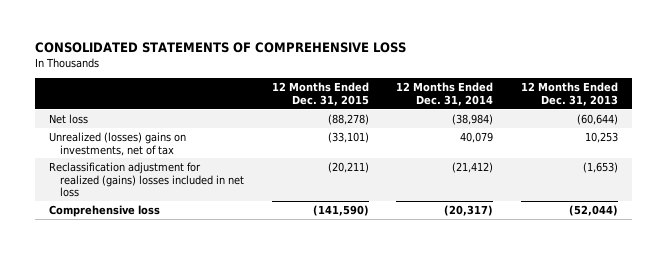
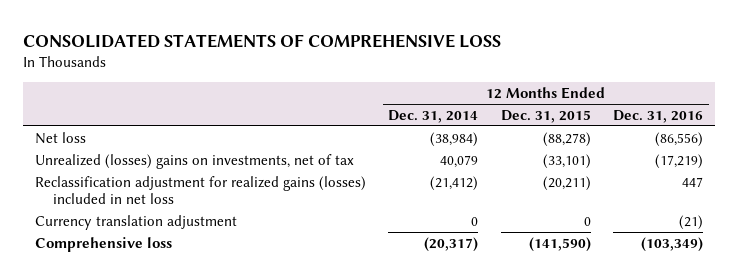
- | 12 Months Ended Dec. 31, 2015 | 12 Months Ended Dec. 31, 2014 | 12 Months Ended Dec. 31, 2013
+ | 12 Months Ended Dec. 31, 2014 | 12 Months Ended Dec. 31, 2015 | 12 Months Ended Dec. 31, 2016
- Reclassification adjustment for realized (gains) losses included in net loss | (20,211) | (21,412) | (1,653)
+ Reclassification adjustment for realized gains (losses) included in net loss | (21,412) | (20,211) | 447
+ Currency translation adjustment | 0 | 0 | (21)

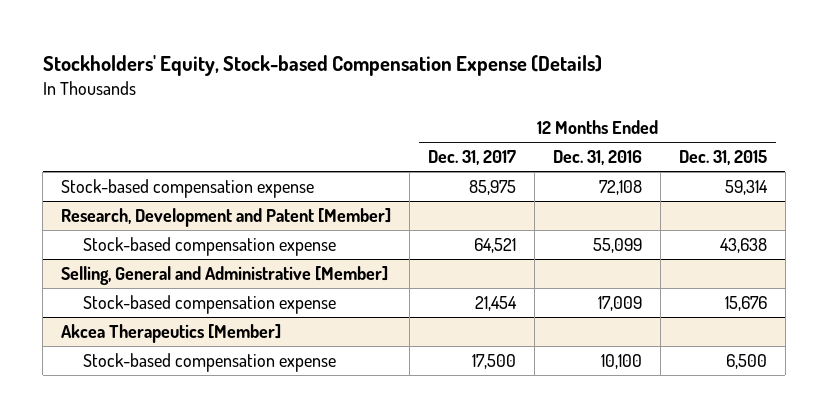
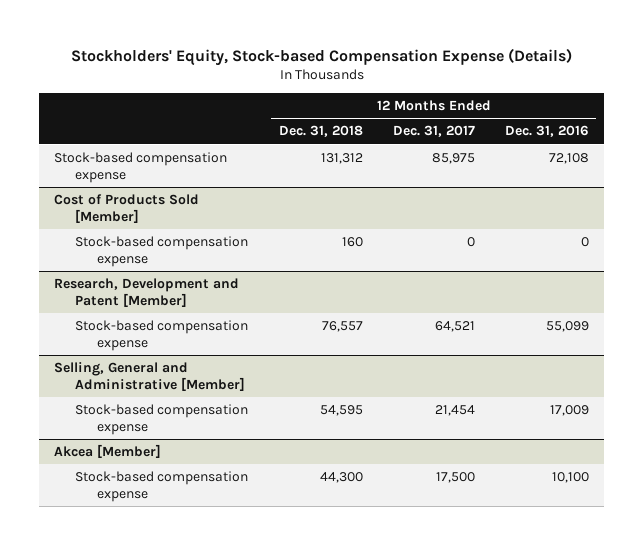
- | 12 Months Ended Dec. 31, 2017 | 12 Months Ended Dec. 31, 2016 | 12 Months Ended Dec. 31, 2015
+ | 12 Months Ended Dec. 31, 2018 | 12 Months Ended Dec. 31, 2017 | 12 Months Ended Dec. 31, 2016
+ Cost of Products Sold [Member]
+ Stock-based compensation expense | 160 | 0 | 0
- Akcea Therapeutics [Member]
+ Akcea [Member]

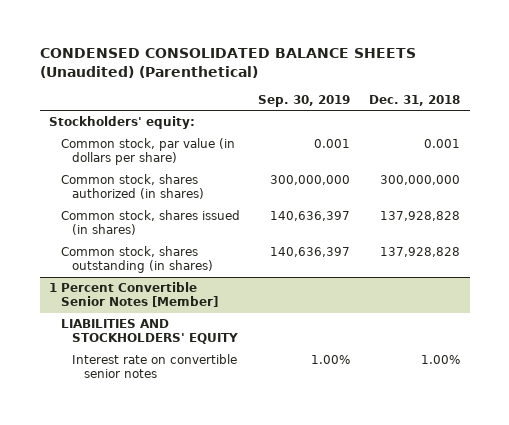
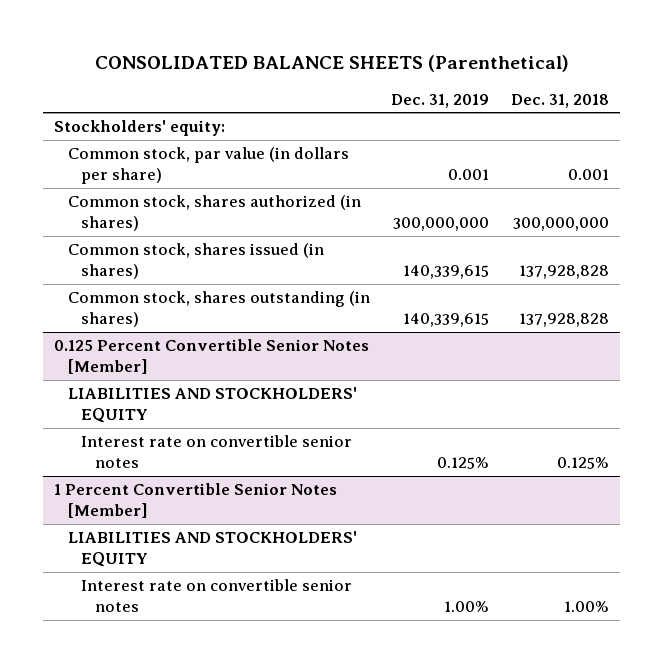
- CONDENSED CONSOLIDATED BALANCE SHEETS (Unaudited) (Parenthetical)
+ CONSOLIDATED BALANCE SHEETS (Parenthetical)
- | Sep. 30, 2019 | Dec. 31, 2018
+ | Dec. 31, 2019 | Dec. 31, 2018
+ 0.125 Percent Convertible Senior Notes [Member]
+ LIABILITIES AND STOCKHOLDERS' EQUITY
+ Interest rate on convertible senior notes | 0.125% | 0.125%

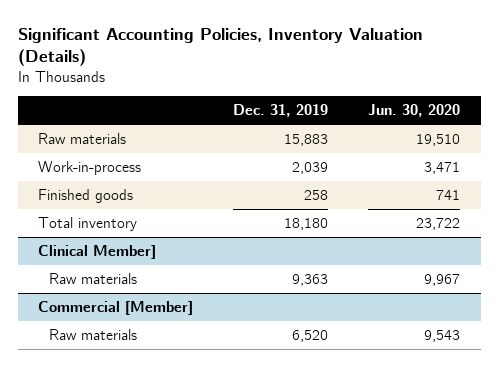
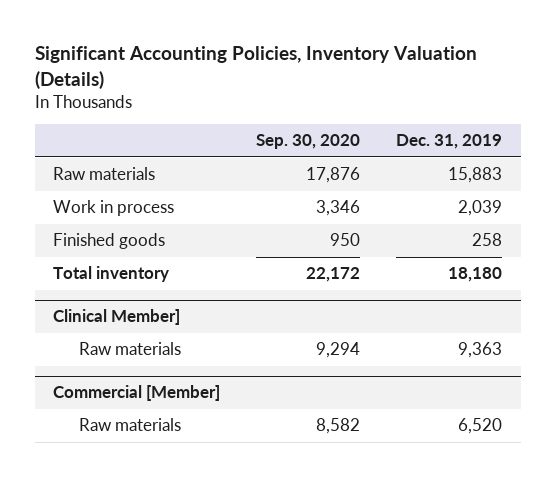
- | Dec. 31, 2019 | Jun. 30, 2020
+ | Sep. 30, 2020 | Dec. 31, 2019
- Work-in-process | 2,039 | 3,471
+ Work in process | 3,346 | 2,039

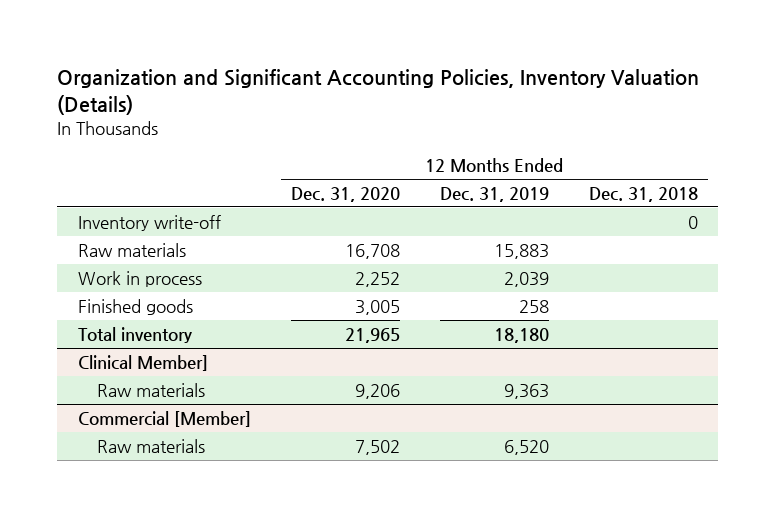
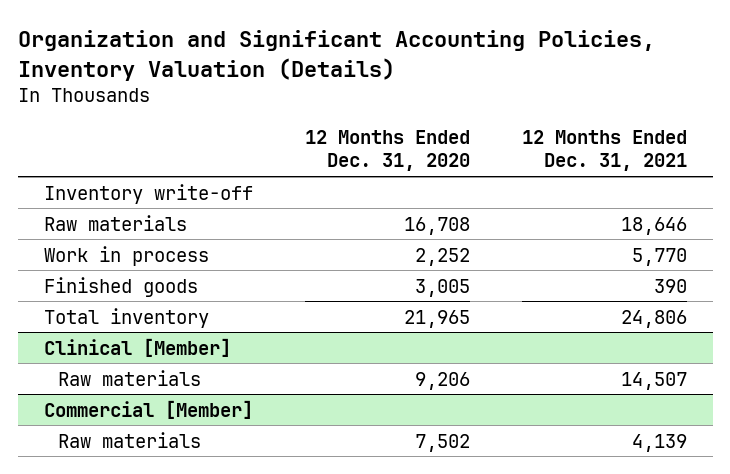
- | 12 Months Ended Dec. 31, 2020 | 12 Months Ended Dec. 31, 2019 | 12 Months Ended Dec. 31, 2018
+ | 12 Months Ended Dec. 31, 2020 | 12 Months Ended Dec. 31, 2021
- Clinical Member]
+ Clinical [Member]

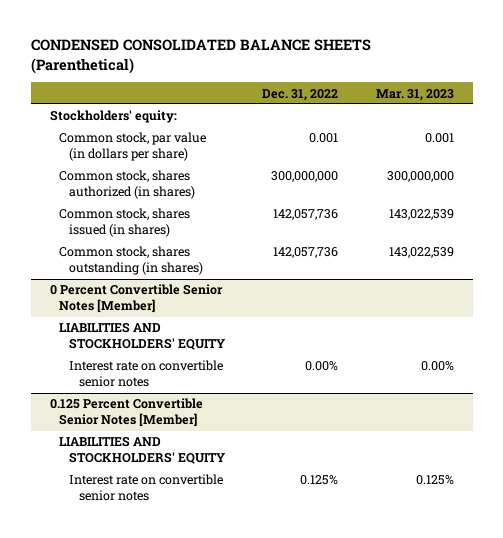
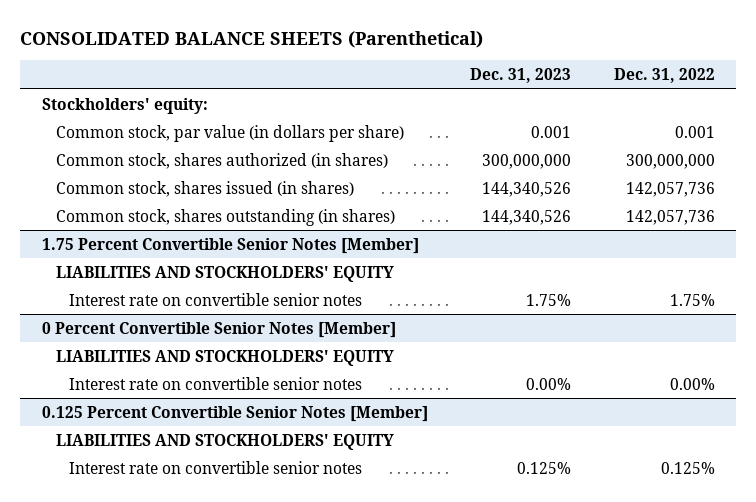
- CONDENSED CONSOLIDATED BALANCE SHEETS (Parenthetical)
+ CONSOLIDATED BALANCE SHEETS (Parenthetical)
- | Dec. 31, 2022 | Mar. 31, 2023
+ | Dec. 31, 2023 | Dec. 31, 2022
+ 1.75 Percent Convertible Senior Notes [Member]
+ LIABILITIES AND STOCKHOLDERS' EQUITY
+ Interest rate on convertible senior notes | 1.75% | 1.75%

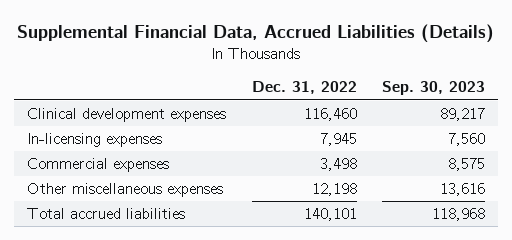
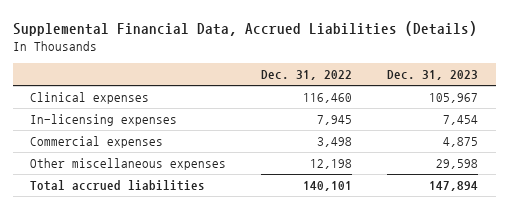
- | Dec. 31, 2022 | Sep. 30, 2023
+ | Dec. 31, 2022 | Dec. 31, 2023
- Clinical development expenses | 116,460 | 89,217
+ Clinical expenses | 116,460 | 105,967

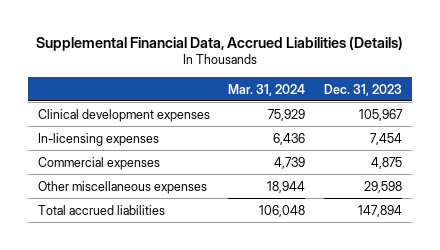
- | Dec. 31, 2022 | Dec. 31, 2023
+ | Mar. 31, 2024 | Dec. 31, 2023
- Clinical expenses | 116,460 | 105,967
+ Clinical development expenses | 75,929 | 105,967

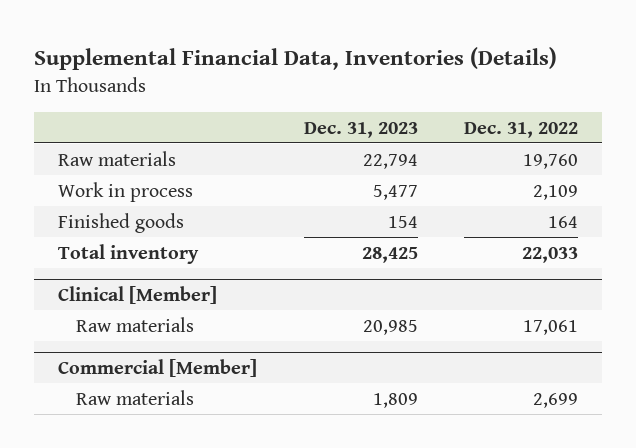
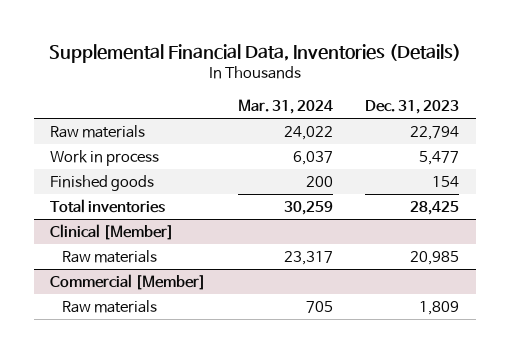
- | Dec. 31, 2023 | Dec. 31, 2022
+ | Mar. 31, 2024 | Dec. 31, 2023
- Total inventory | 28,425 | 22,033
+ Total inventories | 30,259 | 28,425

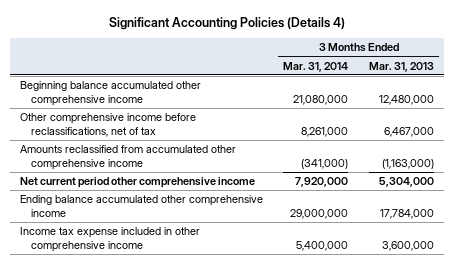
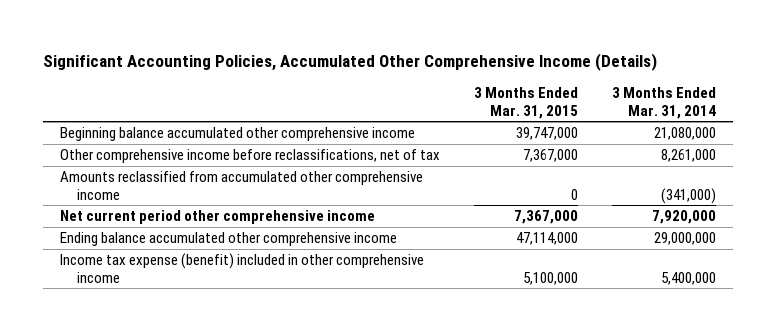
- Significant Accounting Policies (Details 4)
+ Significant Accounting Policies, Accumulated Other Comprehensive Income (Details)
- | 3 Months Ended Mar. 31, 2014 | 3 Months Ended Mar. 31, 2013
+ | 3 Months Ended Mar. 31, 2015 | 3 Months Ended Mar. 31, 2014
- Income tax expense included in other comprehensive income | 5,400,000 | 3,600,000
+ Income tax expense (benefit) included in other comprehensive income | 5,100,000 | 5,400,000

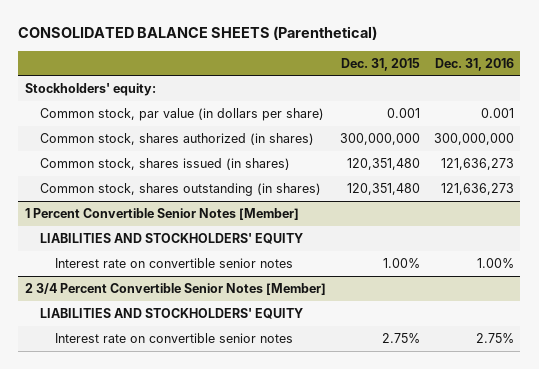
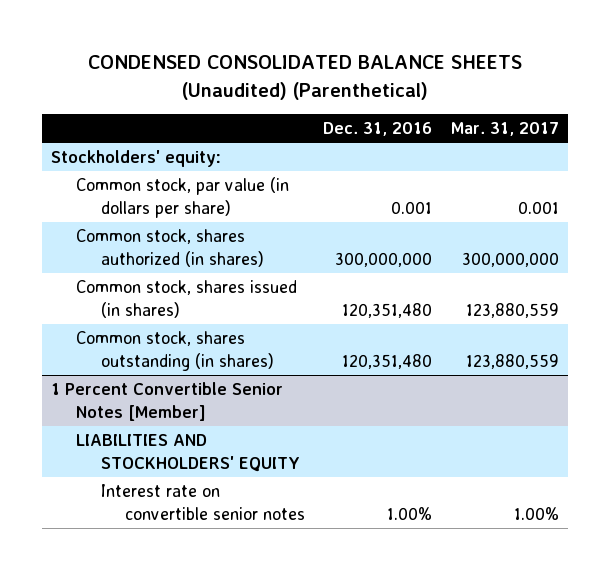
- CONSOLIDATED BALANCE SHEETS (Parenthetical)
+ CONDENSED CONSOLIDATED BALANCE SHEETS (Unaudited) (Parenthetical)
- | Dec. 31, 2015 | Dec. 31, 2016
+ | Dec. 31, 2016 | Mar. 31, 2017
- Common stock, shares issued (in shares) | 120,351,480 | 121,636,273
- Common stock, shares outstanding (in shares) | 120,351,480 | 121,636,273
+ Common stock, shares issued (in shares) | 120,351,480 | 123,880,559
+ Common stock, shares outstanding (in shares) | 120,351,480 | 123,880,559
- 2 3/4 Percent Convertible Senior Notes [Member]
- LIABILITIES AND STOCKHOLDERS' EQUITY
- Interest rate on convertible senior notes | 2.75% | 2.75%

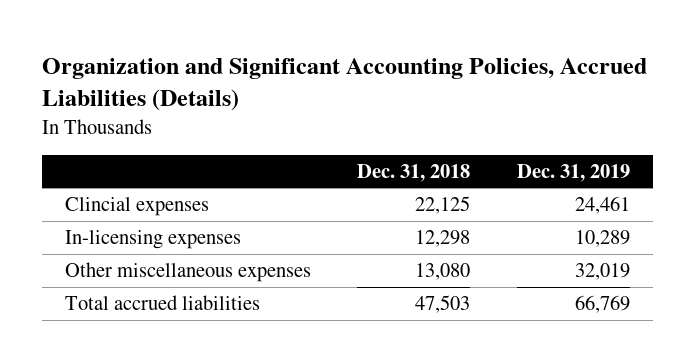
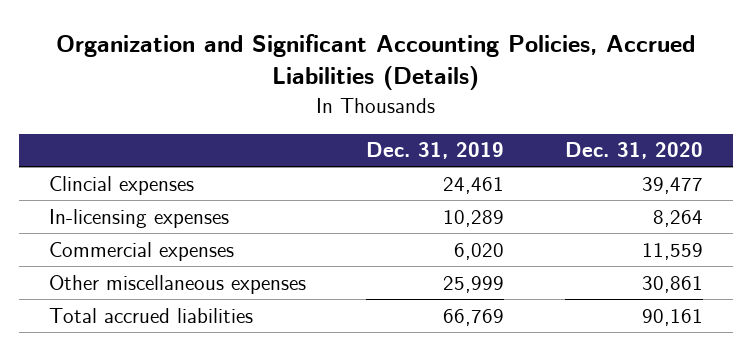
- | Dec. 31, 2018 | Dec. 31, 2019
+ | Dec. 31, 2019 | Dec. 31, 2020
- Other miscellaneous expenses | 13,080 | 32,019
+ Commercial expenses | 6,020 | 11,559
+ Other miscellaneous expenses | 25,999 | 30,861

